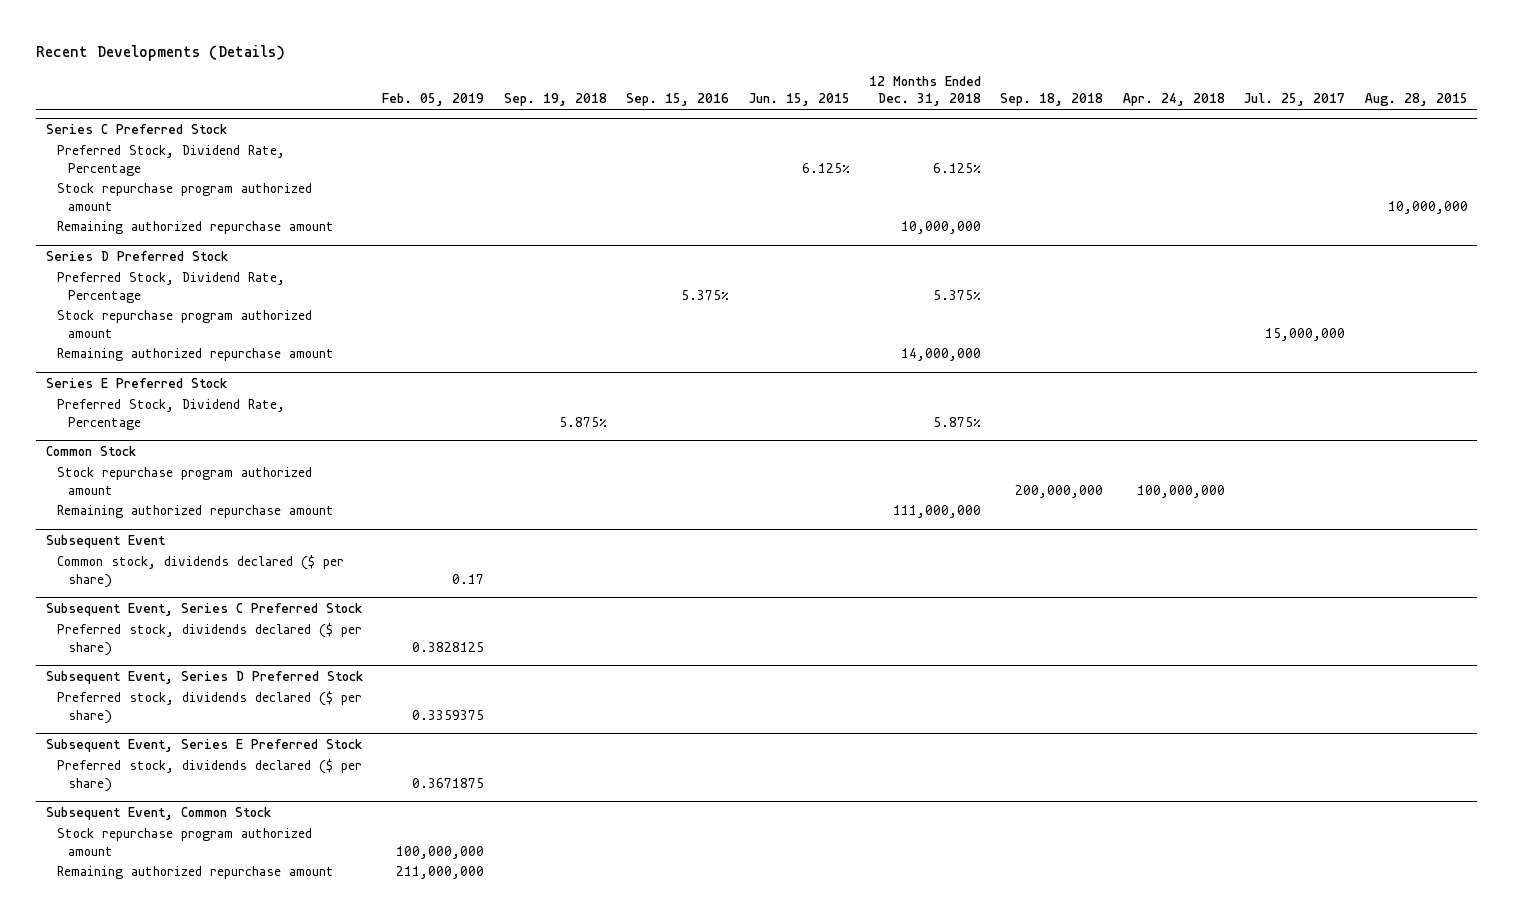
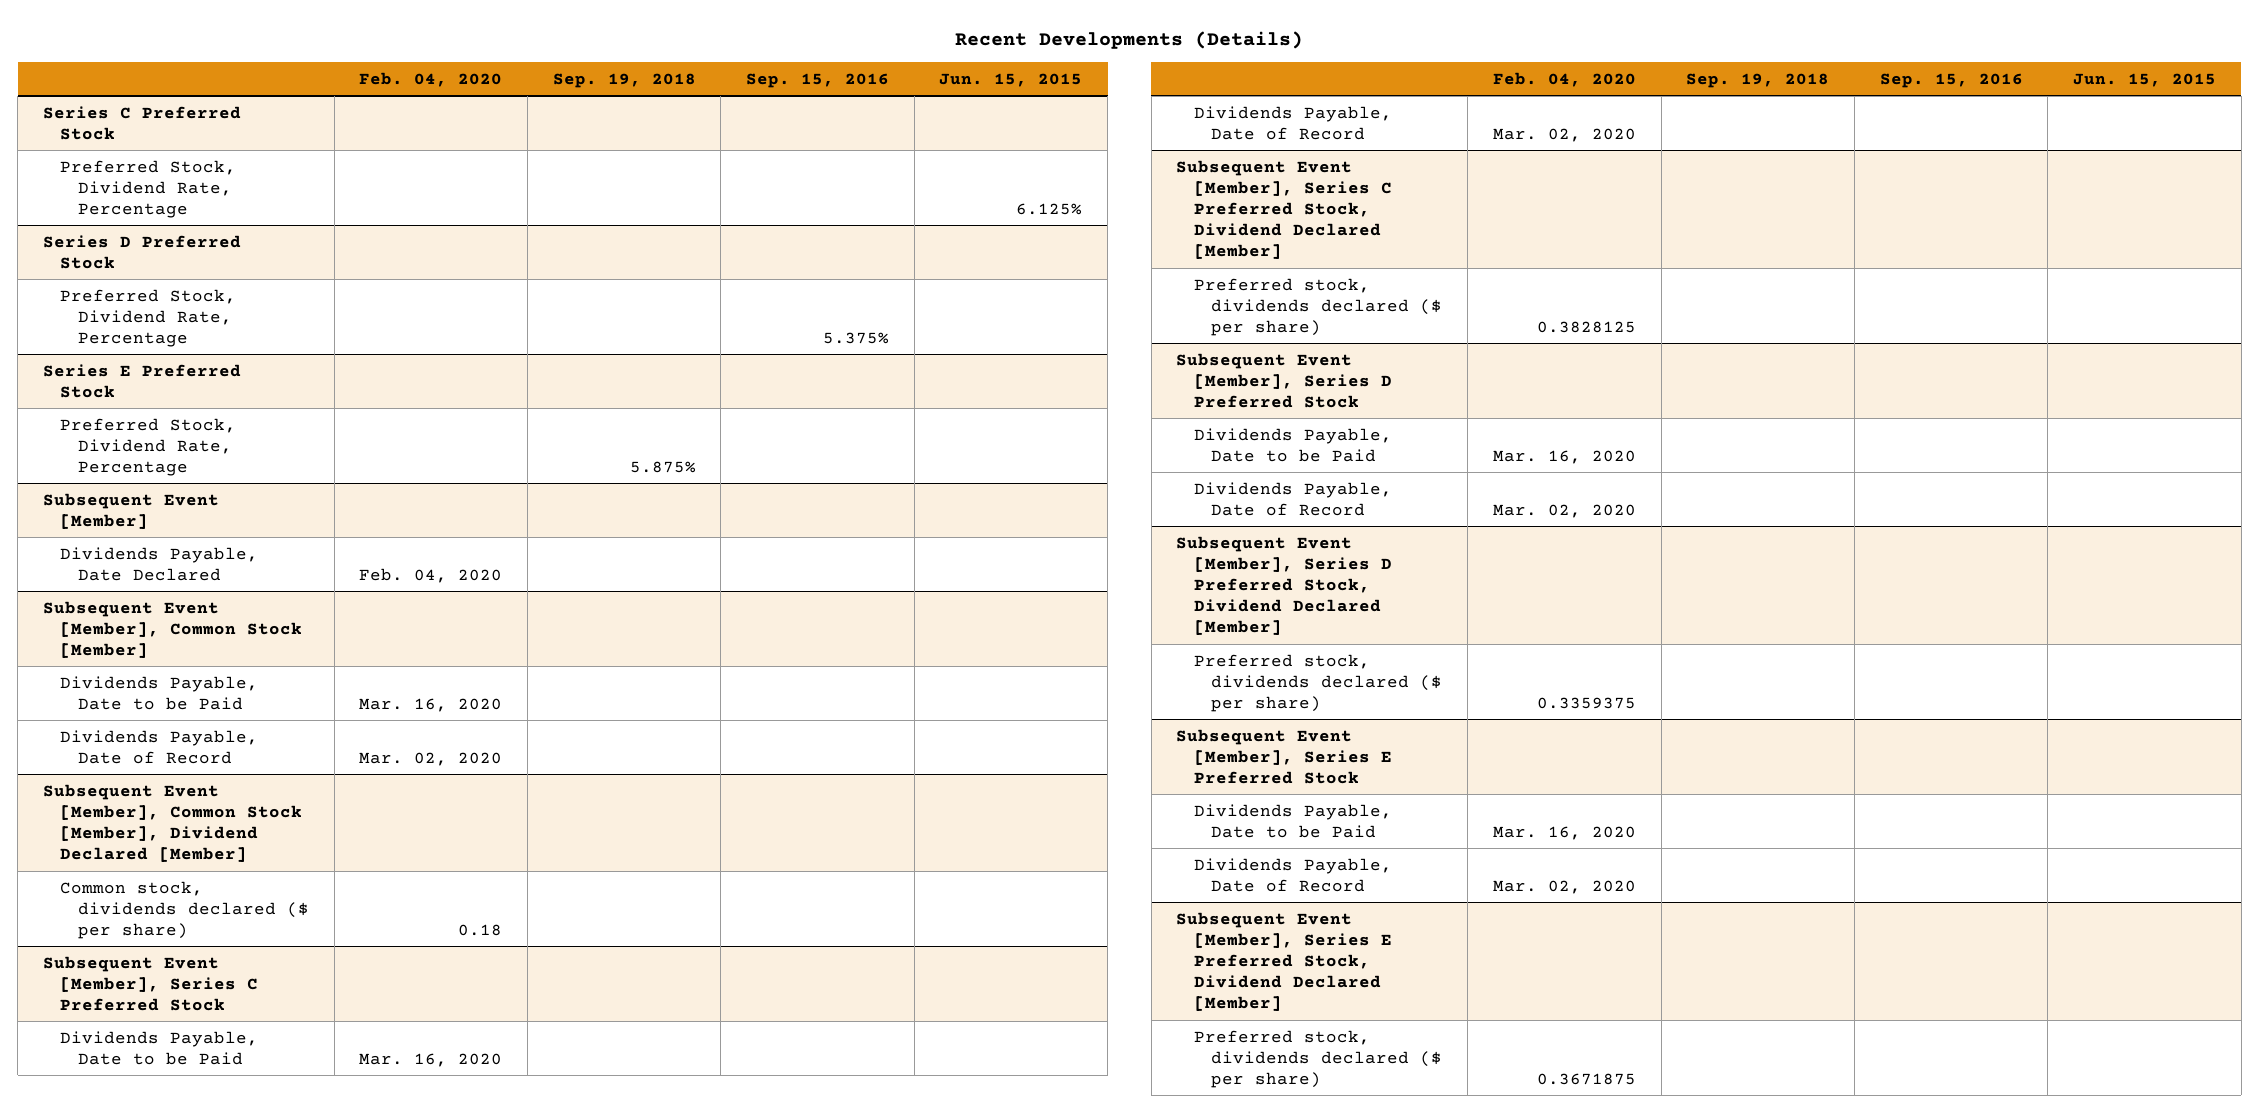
- | Feb. 05, 2019 | Sep. 19, 2018 | Sep. 15, 2016 | Jun. 15, 2015 | 12 Months Ended Dec. 31, 2018 | Sep. 18, 2018 | Apr. 24, 2018 | Jul. 25, 2017 | Aug. 28, 2015
+ | Feb. 04, 2020 | Sep. 19, 2018 | Sep. 15, 2016 | Jun. 15, 2015
@ Series C Preferred Stock
- Stock repurchase program authorized amount | | | | | | | | | 10,000,000
- Remaining authorized repurchase amount | | | | | 10,000,000 | | | |
@ Series D Preferred Stock
- Stock repurchase program authorized amount | | | | | | | | 15,000,000 |
- Remaining authorized repurchase amount | | | | | 14,000,000 | | | |
- Common Stock
- Stock repurchase program authorized amount | | | | | | 200,000,000 | 100,000,000 | |
- Remaining authorized repurchase amount | | | | | 111,000,000 | | | |
- Subsequent Event
- Common stock, dividends declared ($ per share) | 0.17 | | | | | | | |
- Subsequent Event, Series C Preferred Stock
- Preferred stock, dividends declared ($ per share) | 0.3828125 | | | | | | | |
- Subsequent Event, Series D Preferred Stock
- Preferred stock, dividends declared ($ per share) | 0.3359375 | | | | | | | |
- Subsequent Event, Series E Preferred Stock
- Preferred stock, dividends declared ($ per share) | 0.3671875 | | | | | | | |
- Subsequent Event, Common Stock
- Stock repurchase program authorized amount | 100,000,000 | | | | | | | |
- Remaining authorized repurchase amount | 211,000,000 | | | | | | | |
+ Subsequent Event [Member]
+ Dividends Payable, Date Declared | Feb. 04, 2020 | | |
+ Subsequent Event [Member], Common Stock [Member]
+ Dividends Payable, Date to be Paid | Mar. 16, 2020 | | |
+ Dividends Payable, Date of Record | Mar. 02, 2020 | | |
+ Subsequent Event [Member], Common Stock [Member], Dividend Declared [Member]
+ Common stock, dividends declared ($ per share) | 0.18 | | |
+ Subsequent Event [Member], Series C Preferred Stock
+ Dividends Payable, Date to be Paid | Mar. 16, 2020 | | |
+ Dividends Payable, Date of Record | Mar. 02, 2020 | | |
+ Subsequent Event [Member], Series C Preferred Stock, Dividend Declared [Member]
+ Preferred stock, dividends declared ($ per share) | 0.3828125 | | |
+ Subsequent Event [Member], Series D Preferred Stock
+ Dividends Payable, Date to be Paid | Mar. 16, 2020 | | |
+ Dividends Payable, Date of Record | Mar. 02, 2020 | | |
+ Subsequent Event [Member], Series D Preferred Stock, Dividend Declared [Member]
+ Preferred stock, dividends declared ($ per share) | 0.3359375 | | |
+ Subsequent Event [Member], Series E Preferred Stock
+ Dividends Payable, Date to be Paid | Mar. 16, 2020 | | |
+ Dividends Payable, Date of Record | Mar. 02, 2020 | | |
+ Subsequent Event [Member], Series E Preferred Stock, Dividend Declared [Member]
+ Preferred stock, dividends declared ($ per share) | 0.3671875 | | |

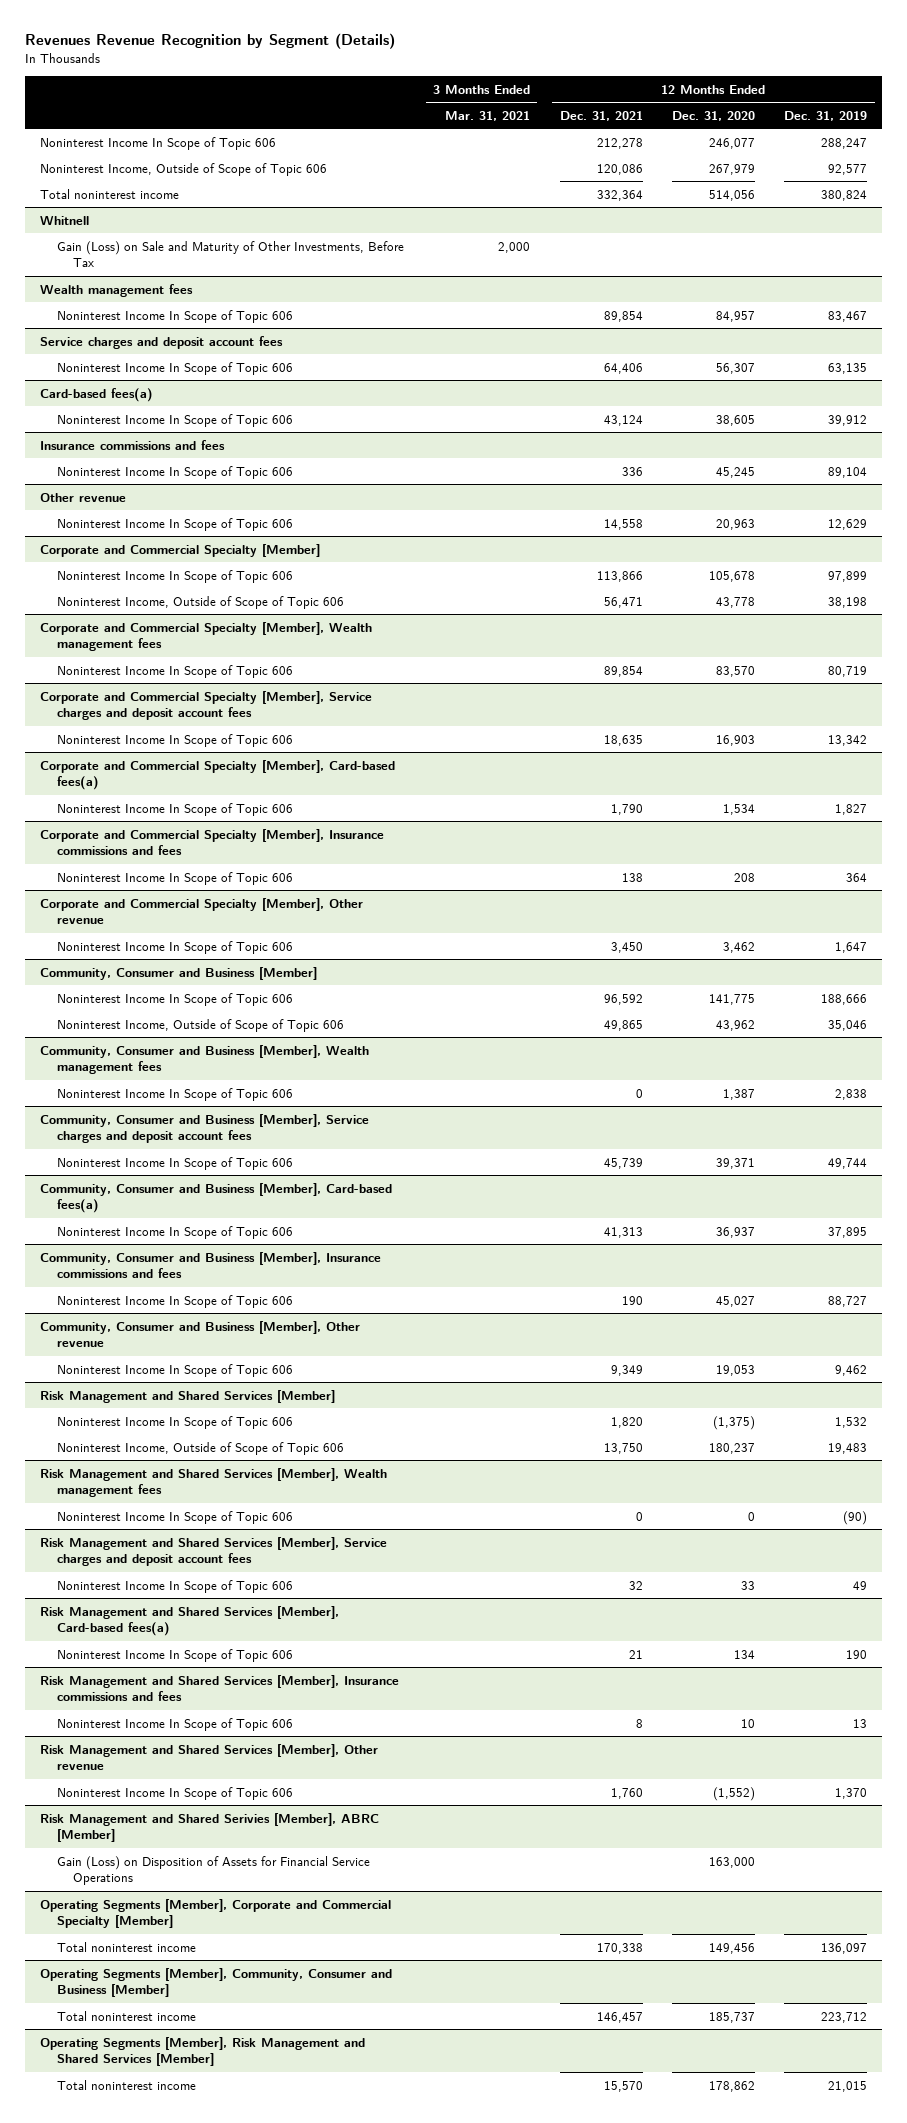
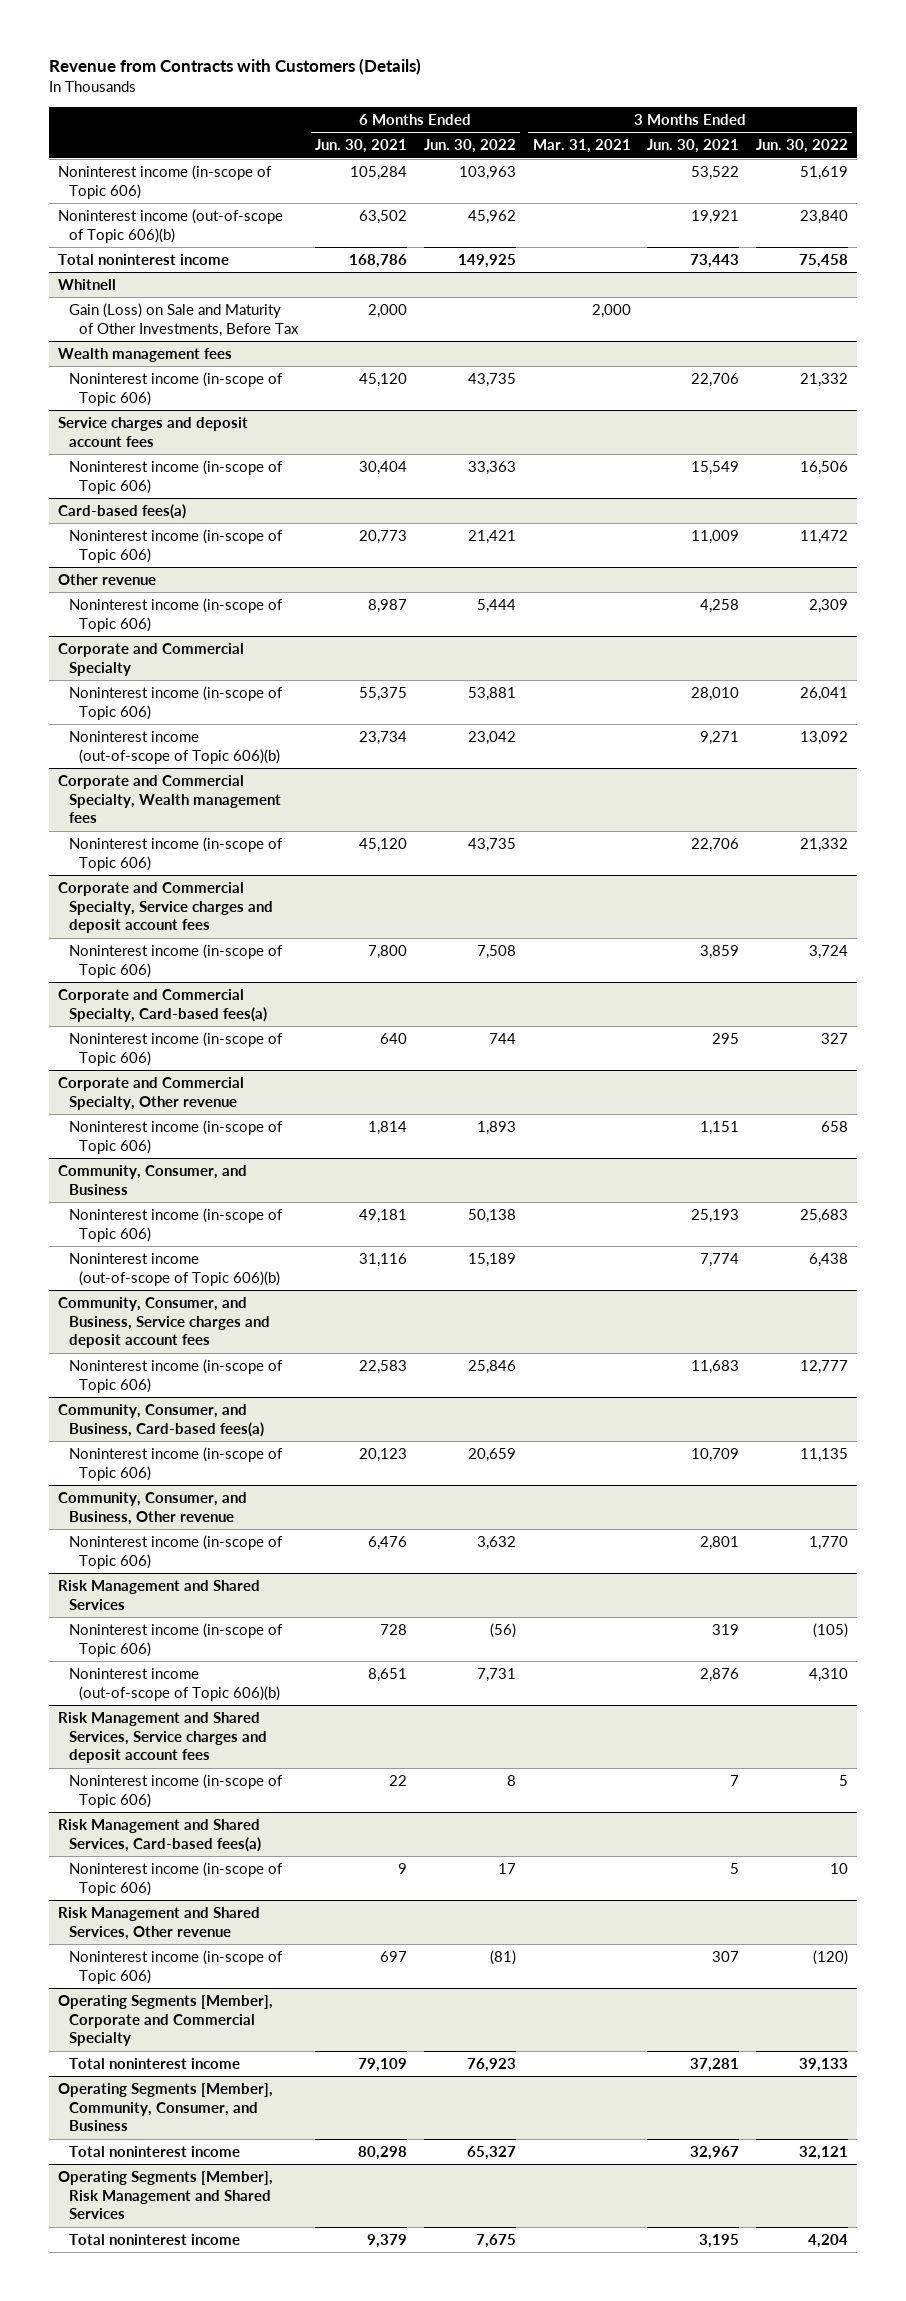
- Revenues Revenue Recognition by Segment (Details)
+ Revenue from Contracts with Customers (Details)
- | 3 Months Ended Mar. 31, 2021 | 12 Months Ended Dec. 31, 2021 | 12 Months Ended Dec. 31, 2020 | 12 Months Ended Dec. 31, 2019
+ | 6 Months Ended Jun. 30, 2021 | 6 Months Ended Jun. 30, 2022 | 3 Months Ended Mar. 31, 2021 | 3 Months Ended Jun. 30, 2021 | 3 Months Ended Jun. 30, 2022
- Noninterest Income In Scope of Topic 606 | | 212,278 | 246,077 | 288,247
- Noninterest Income, Outside of Scope of Topic 606 | | 120,086 | 267,979 | 92,577
+ Noninterest income (in-scope of Topic 606) | 105,284 | 103,963 | | 53,522 | 51,619
+ Noninterest income (out-of-scope of Topic 606)(b) | 63,502 | 45,962 | | 19,921 | 23,840
@ Wealth management fees
- Noninterest Income In Scope of Topic 606 | | 89,854 | 84,957 | 83,467
+ Noninterest income (in-scope of Topic 606) | 45,120 | 43,735 | | 22,706 | 21,332
@ Service charges and deposit account fees
- Noninterest Income In Scope of Topic 606 | | 64,406 | 56,307 | 63,135
+ Noninterest income (in-scope of Topic 606) | 30,404 | 33,363 | | 15,549 | 16,506
@ Card-based fees(a)
- Noninterest Income In Scope of Topic 606 | | 43,124 | 38,605 | 39,912
- Insurance commissions and fees
- Noninterest Income In Scope of Topic 606 | | 336 | 45,245 | 89,104
@ Card-based fees(a)
+ Noninterest income (in-scope of Topic 606) | 20,773 | 21,421 | | 11,009 | 11,472
@ Other revenue
- Noninterest Income In Scope of Topic 606 | | 14,558 | 20,963 | 12,629
- Corporate and Commercial Specialty [Member]
- Noninterest Income In Scope of Topic 606 | | 113,866 | 105,678 | 97,899
- Noninterest Income, Outside of Scope of Topic 606 | | 56,471 | 43,778 | 38,198
- Corporate and Commercial Specialty [Member], Wealth management fees
- Noninterest Income In Scope of Topic 606 | | 89,854 | 83,570 | 80,719
- Corporate and Commercial Specialty [Member], Service charges and deposit account fees
- Noninterest Income In Scope of Topic 606 | | 18,635 | 16,903 | 13,342
- Corporate and Commercial Specialty [Member], Card-based fees(a)
- Noninterest Income In Scope of Topic 606 | | 1,790 | 1,534 | 1,827
- Corporate and Commercial Specialty [Member], Insurance commissions and fees
- Noninterest Income In Scope of Topic 606 | | 138 | 208 | 364
- Corporate and Commercial Specialty [Member], Other revenue
- Noninterest Income In Scope of Topic 606 | | 3,450 | 3,462 | 1,647
- Community, Consumer and Business [Member]
- Noninterest Income In Scope of Topic 606 | | 96,592 | 141,775 | 188,666
- Noninterest Income, Outside of Scope of Topic 606 | | 49,865 | 43,962 | 35,046
- Community, Consumer and Business [Member], Wealth management fees
- Noninterest Income In Scope of Topic 606 | | 0 | 1,387 | 2,838
- Community, Consumer and Business [Member], Service charges and deposit account fees
- Noninterest Income In Scope of Topic 606 | | 45,739 | 39,371 | 49,744
- Community, Consumer and Business [Member], Card-based fees(a)
- Noninterest Income In Scope of Topic 606 | | 41,313 | 36,937 | 37,895
- Community, Consumer and Business [Member], Insurance commissions and fees
- Noninterest Income In Scope of Topic 606 | | 190 | 45,027 | 88,727
- Community, Consumer and Business [Member], Other revenue
- Noninterest Income In Scope of Topic 606 | | 9,349 | 19,053 | 9,462
- Risk Management and Shared Services [Member]
- Noninterest Income In Scope of Topic 606 | | 1,820 | (1,375) | 1,532
- Noninterest Income, Outside of Scope of Topic 606 | | 13,750 | 180,237 | 19,483
- Risk Management and Shared Services [Member], Wealth management fees
- Noninterest Income In Scope of Topic 606 | | 0 | 0 | (90)
- Risk Management and Shared Services [Member], Service charges and deposit account fees
- Noninterest Income In Scope of Topic 606 | | 32 | 33 | 49
- Risk Management and Shared Services [Member], Card-based fees(a)
- Noninterest Income In Scope of Topic 606 | | 21 | 134 | 190
- Risk Management and Shared Services [Member], Insurance commissions and fees
- Noninterest Income In Scope of Topic 606 | | 8 | 10 | 13
- Risk Management and Shared Services [Member], Other revenue
- Noninterest Income In Scope of Topic 606 | | 1,760 | (1,552) | 1,370
- Risk Management and Shared Serivies [Member], ABRC [Member]
- Gain (Loss) on Disposition of Assets for Financial Service Operations | | | 163,000 |
- Operating Segments [Member], Corporate and Commercial Specialty [Member]
@ Other revenue
+ Noninterest income (in-scope of Topic 606) | 8,987 | 5,444 | | 4,258 | 2,309
+ Corporate and Commercial Specialty
+ Noninterest income (in-scope of Topic 606) | 55,375 | 53,881 | | 28,010 | 26,041
+ Noninterest income (out-of-scope of Topic 606)(b) | 23,734 | 23,042 | | 9,271 | 13,092
+ Corporate and Commercial Specialty, Wealth management fees
+ Noninterest income (in-scope of Topic 606) | 45,120 | 43,735 | | 22,706 | 21,332
+ Corporate and Commercial Specialty, Service charges and deposit account fees
+ Noninterest income (in-scope of Topic 606) | 7,800 | 7,508 | | 3,859 | 3,724
+ Corporate and Commercial Specialty, Card-based fees(a)
+ Noninterest income (in-scope of Topic 606) | 640 | 744 | | 295 | 327
+ Corporate and Commercial Specialty, Other revenue
+ Noninterest income (in-scope of Topic 606) | 1,814 | 1,893 | | 1,151 | 658
+ Community, Consumer, and Business
+ Noninterest income (in-scope of Topic 606) | 49,181 | 50,138 | | 25,193 | 25,683
+ Noninterest income (out-of-scope of Topic 606)(b) | 31,116 | 15,189 | | 7,774 | 6,438
+ Community, Consumer, and Business, Service charges and deposit account fees
+ Noninterest income (in-scope of Topic 606) | 22,583 | 25,846 | | 11,683 | 12,777
+ Community, Consumer, and Business, Card-based fees(a)
+ Noninterest income (in-scope of Topic 606) | 20,123 | 20,659 | | 10,709 | 11,135
+ Community, Consumer, and Business, Other revenue
+ Noninterest income (in-scope of Topic 606) | 6,476 | 3,632 | | 2,801 | 1,770
+ Risk Management and Shared Services
+ Noninterest income (in-scope of Topic 606) | 728 | (56) | | 319 | (105)
+ Noninterest income (out-of-scope of Topic 606)(b) | 8,651 | 7,731 | | 2,876 | 4,310
+ Risk Management and Shared Services, Service charges and deposit account fees
+ Noninterest income (in-scope of Topic 606) | 22 | 8 | | 7 | 5
+ Risk Management and Shared Services, Card-based fees(a)
+ Noninterest income (in-scope of Topic 606) | 9 | 17 | | 5 | 10
+ Risk Management and Shared Services, Other revenue
+ Noninterest income (in-scope of Topic 606) | 697 | (81) | | 307 | (120)
+ Operating Segments [Member], Corporate and Commercial Specialty
- Operating Segments [Member], Community, Consumer and Business [Member]
+ Operating Segments [Member], Community, Consumer, and Business
- Operating Segments [Member], Risk Management and Shared Services [Member]
+ Operating Segments [Member], Risk Management and Shared Services

